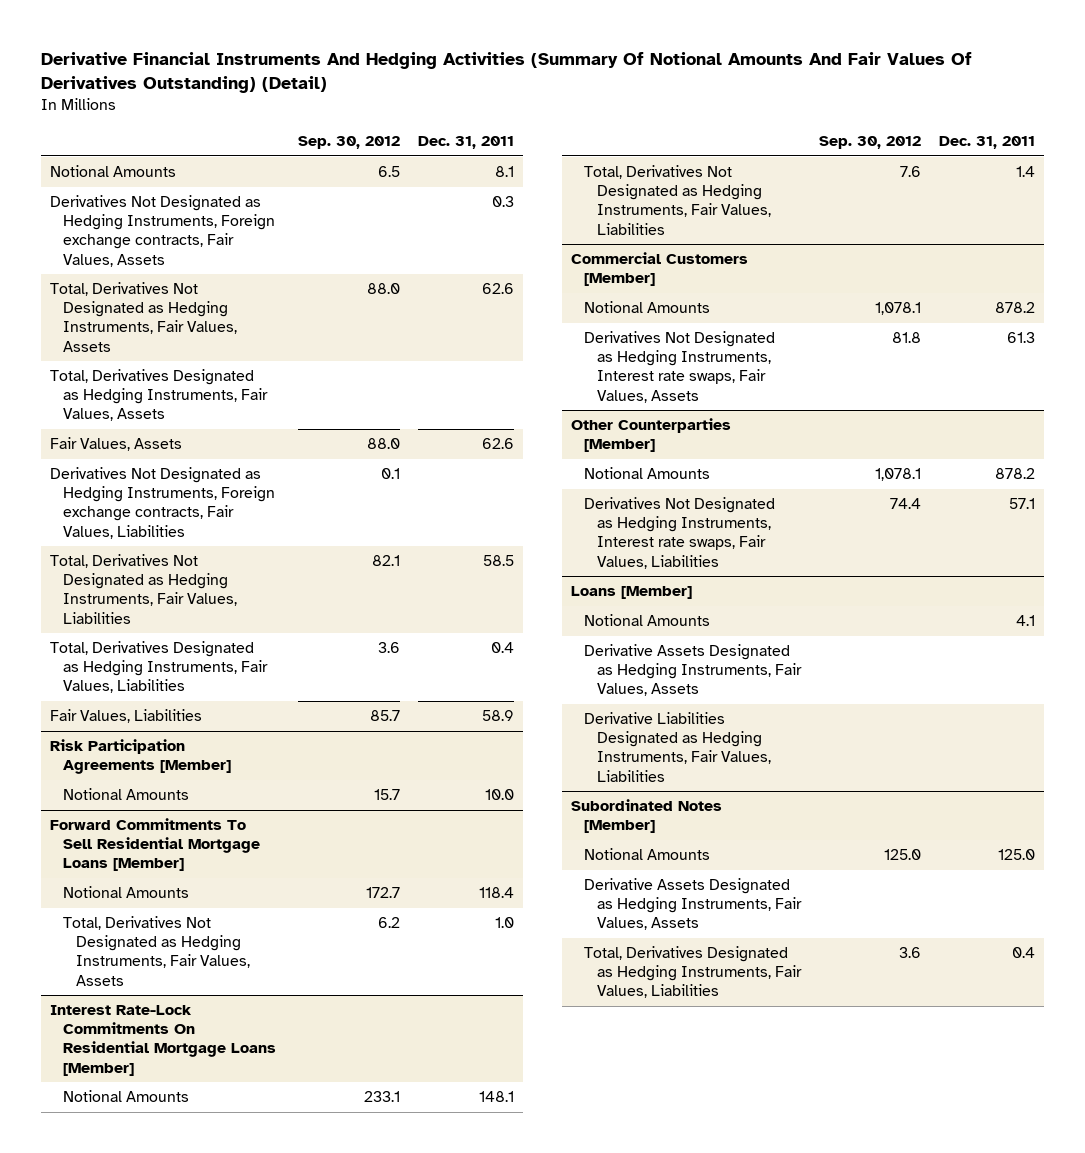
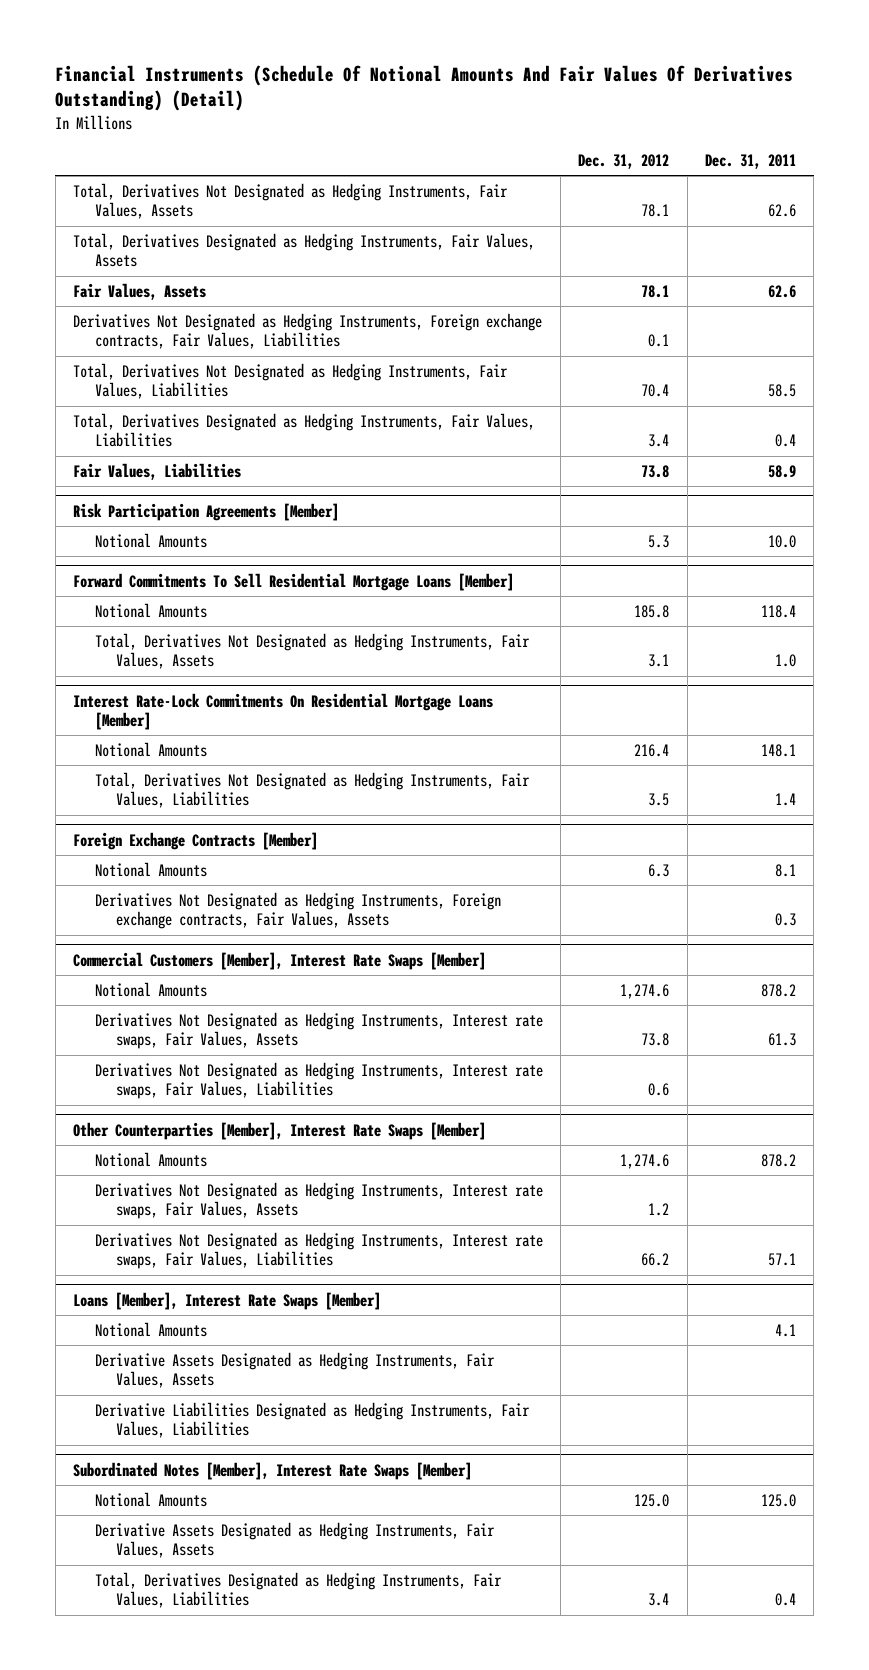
- Derivative Financial Instruments And Hedging Activities (Summary Of Notional Amounts And Fair Values Of Derivatives Outstanding) (Detail)
+ Financial Instruments (Schedule Of Notional Amounts And Fair Values Of Derivatives Outstanding) (Detail)
- | Sep. 30, 2012 | Dec. 31, 2011
+ | Dec. 31, 2012 | Dec. 31, 2011
- Notional Amounts | 6.5 | 8.1
- Derivatives Not Designated as Hedging Instruments, Foreign exchange contracts, Fair Values, Assets | | 0.3
- Commercial Customers [Member]
+ Foreign Exchange Contracts [Member]
+ Notional Amounts | 6.3 | 8.1
+ Derivatives Not Designated as Hedging Instruments, Foreign exchange contracts, Fair Values, Assets | | 0.3
+ Commercial Customers [Member], Interest Rate Swaps [Member]
- Other Counterparties [Member]
+ Derivatives Not Designated as Hedging Instruments, Interest rate swaps, Fair Values, Liabilities | 0.6 |
+ Other Counterparties [Member], Interest Rate Swaps [Member]
+ Derivatives Not Designated as Hedging Instruments, Interest rate swaps, Fair Values, Assets | 1.2 |
- Loans [Member]
+ Loans [Member], Interest Rate Swaps [Member]
- Subordinated Notes [Member]
+ Subordinated Notes [Member], Interest Rate Swaps [Member]

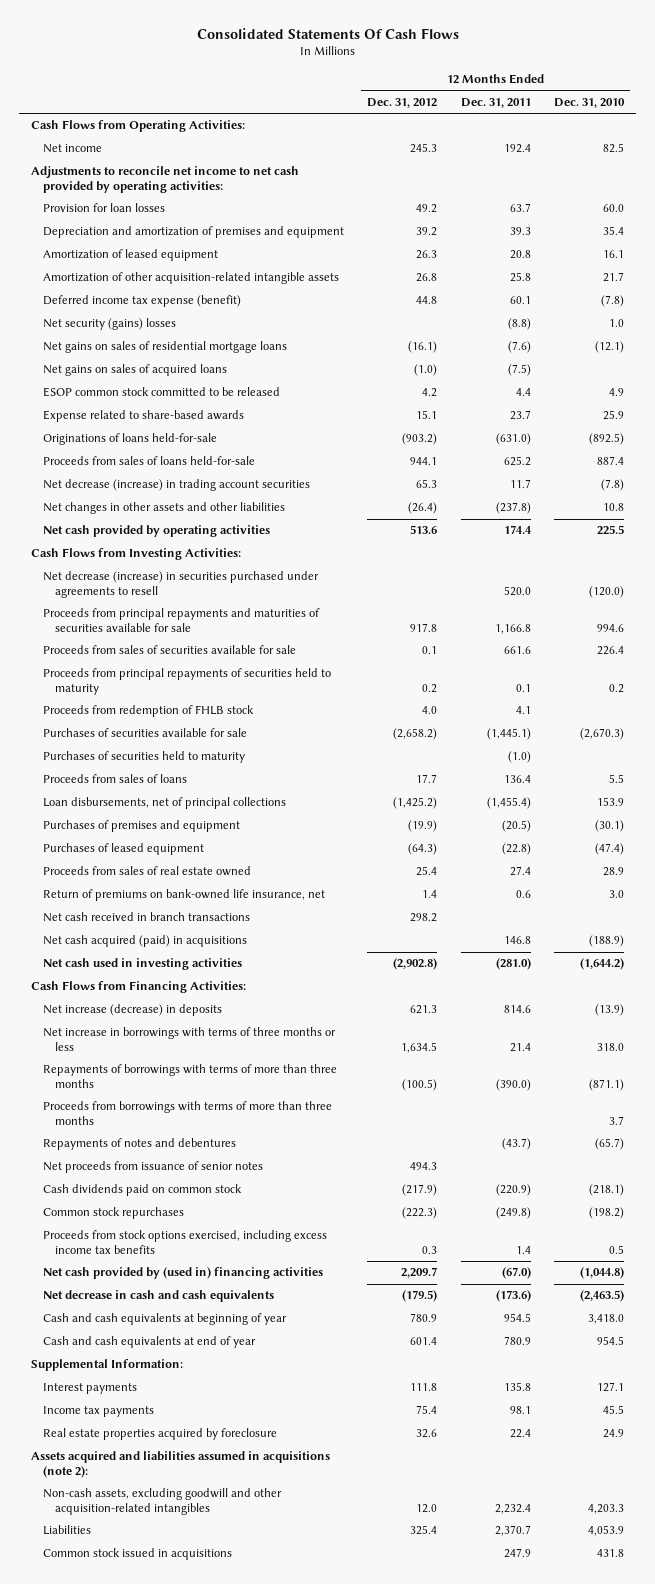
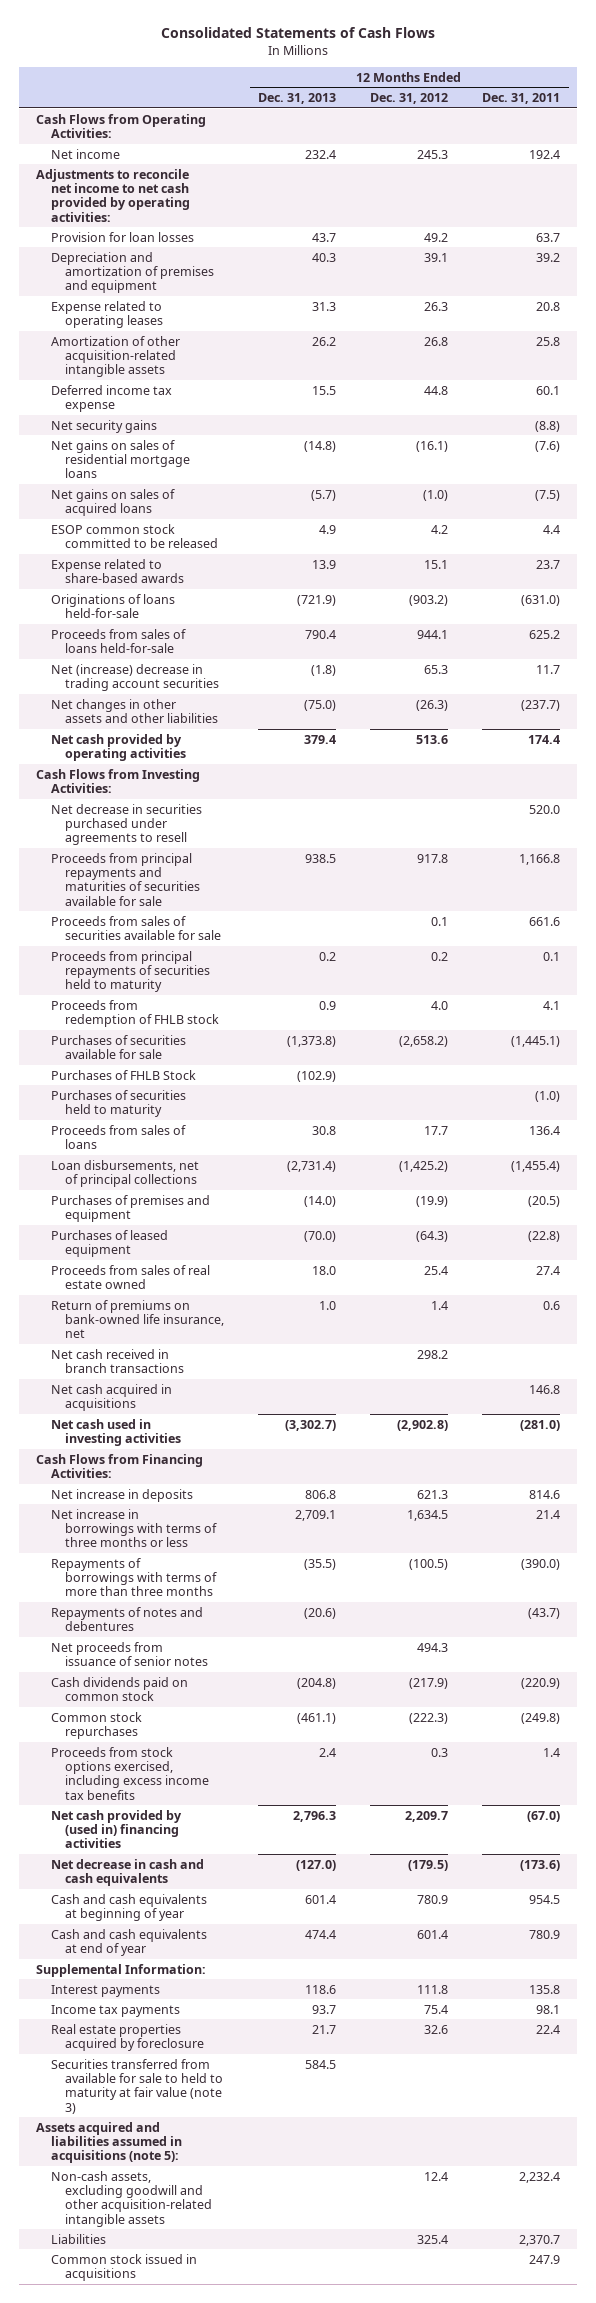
- Consolidated Statements Of Cash Flows
+ Consolidated Statements of Cash Flows
- | 12 Months Ended Dec. 31, 2012 | 12 Months Ended Dec. 31, 2011 | 12 Months Ended Dec. 31, 2010
+ | 12 Months Ended Dec. 31, 2013 | 12 Months Ended Dec. 31, 2012 | 12 Months Ended Dec. 31, 2011
- Depreciation and amortization of premises and equipment | 39.2 | 39.3 | 35.4
- Amortization of leased equipment | 26.3 | 20.8 | 16.1
+ Depreciation and amortization of premises and equipment | 40.3 | 39.1 | 39.2
+ Expense related to operating leases | 31.3 | 26.3 | 20.8
- Deferred income tax expense (benefit) | 44.8 | 60.1 | (7.8)
- Net security (gains) losses | | (8.8) | 1.0
+ Deferred income tax expense | 15.5 | 44.8 | 60.1
+ Net security gains | | | (8.8)
- Net decrease (increase) in trading account securities | 65.3 | 11.7 | (7.8)
- Net changes in other assets and other liabilities | (26.4) | (237.8) | 10.8
+ Net (increase) decrease in trading account securities | (1.8) | 65.3 | 11.7
+ Net changes in other assets and other liabilities | (75.0) | (26.3) | (237.7)
- Net decrease (increase) in securities purchased under agreements to resell | | 520.0 | (120.0)
+ Net decrease in securities purchased under agreements to resell | | | 520.0
+ Purchases of FHLB Stock | (102.9) | |
- Net cash acquired (paid) in acquisitions | | 146.8 | (188.9)
+ Net cash acquired in acquisitions | | | 146.8
- Net increase (decrease) in deposits | 621.3 | 814.6 | (13.9)
+ Net increase in deposits | 806.8 | 621.3 | 814.6
- Proceeds from borrowings with terms of more than three months | | | 3.7
- Assets acquired and liabilities assumed in acquisitions (note 2):
- Non-cash assets, excluding goodwill and other acquisition-related intangibles | 12.0 | 2,232.4 | 4,203.3
+ Securities transferred from available for sale to held to maturity at fair value (note 3) | 584.5 | |
+ Assets acquired and liabilities assumed in acquisitions (note 5):
+ Non-cash assets, excluding goodwill and other acquisition-related intangible assets | | 12.4 | 2,232.4

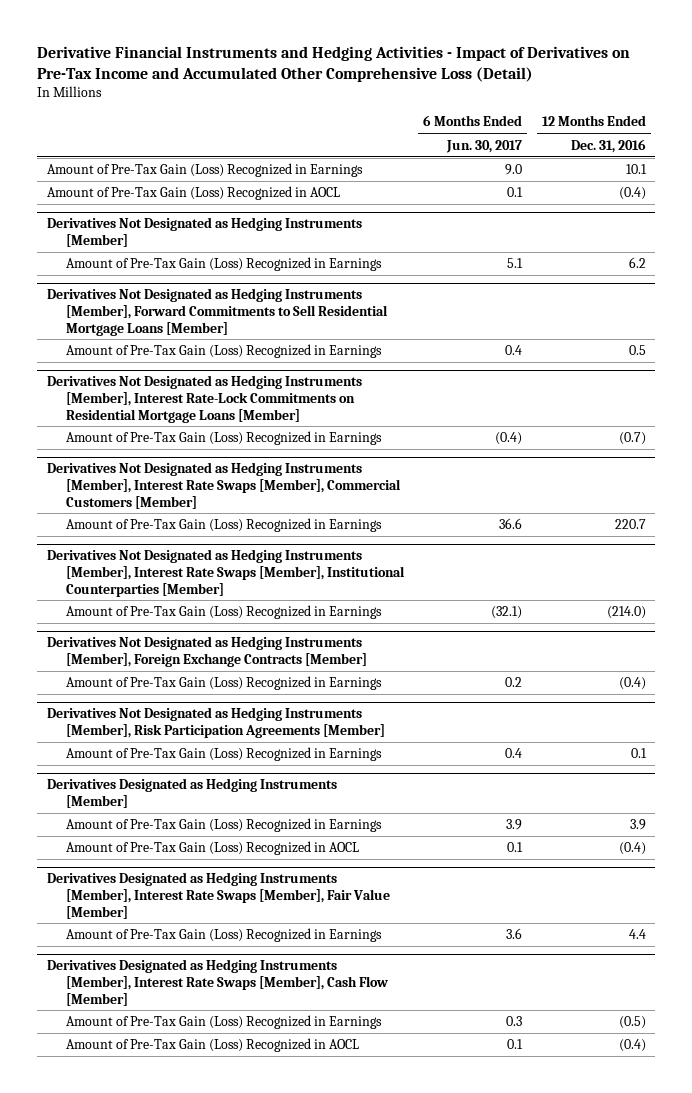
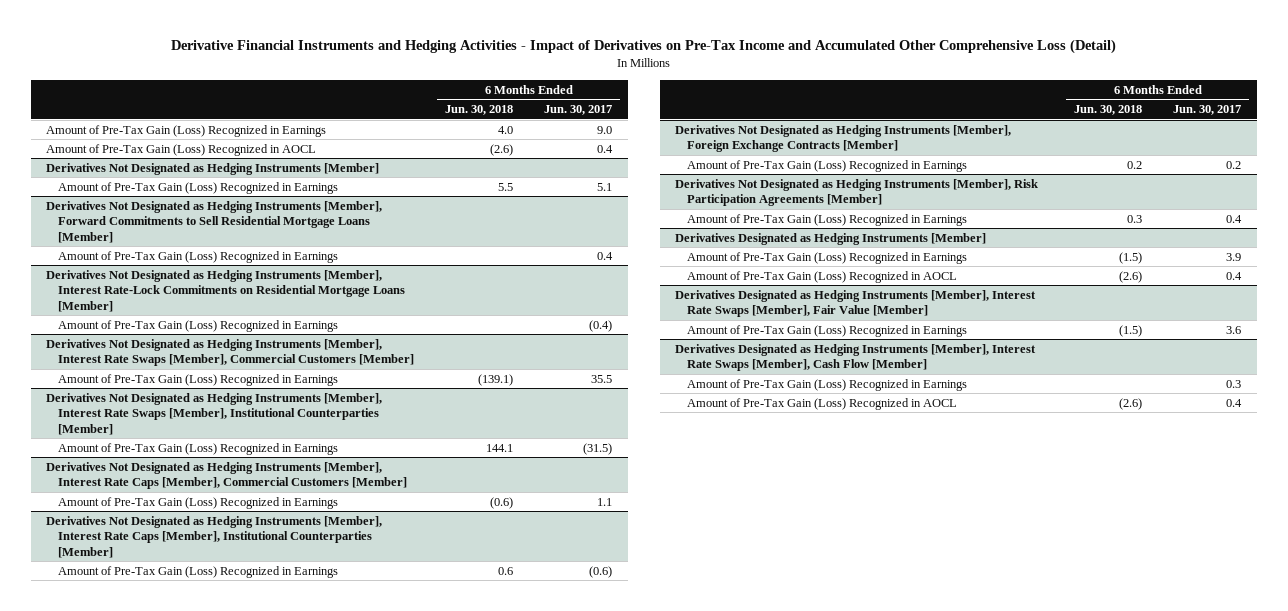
- | 6 Months Ended Jun. 30, 2017 | 12 Months Ended Dec. 31, 2016
+ | 6 Months Ended Jun. 30, 2018 | 6 Months Ended Jun. 30, 2017
- Amount of Pre-Tax Gain (Loss) Recognized in AOCL | 0.1 | (0.4)
+ Amount of Pre-Tax Gain (Loss) Recognized in AOCL | (2.6) | 0.4
@ Derivatives Not Designated as Hedging Instruments [Member], Interest Rate Swaps [Member], Commercial Customers [Member]
- Amount of Pre-Tax Gain (Loss) Recognized in Earnings | 36.6 | 220.7
+ Amount of Pre-Tax Gain (Loss) Recognized in Earnings | (139.1) | 35.5
@ Derivatives Not Designated as Hedging Instruments [Member], Interest Rate Swaps [Member], Institutional Counterparties [Member]
- Amount of Pre-Tax Gain (Loss) Recognized in Earnings | (32.1) | (214.0)
+ Amount of Pre-Tax Gain (Loss) Recognized in Earnings | 144.1 | (31.5)
+ Derivatives Not Designated as Hedging Instruments [Member], Interest Rate Caps [Member], Commercial Customers [Member]
+ Amount of Pre-Tax Gain (Loss) Recognized in Earnings | (0.6) | 1.1
+ Derivatives Not Designated as Hedging Instruments [Member], Interest Rate Caps [Member], Institutional Counterparties [Member]
+ Amount of Pre-Tax Gain (Loss) Recognized in Earnings | 0.6 | (0.6)
@ Derivatives Designated as Hedging Instruments [Member]
- Amount of Pre-Tax Gain (Loss) Recognized in AOCL | 0.1 | (0.4)
+ Amount of Pre-Tax Gain (Loss) Recognized in AOCL | (2.6) | 0.4
@ Derivatives Designated as Hedging Instruments [Member], Interest Rate Swaps [Member], Cash Flow [Member]
- Amount of Pre-Tax Gain (Loss) Recognized in AOCL | 0.1 | (0.4)
+ Amount of Pre-Tax Gain (Loss) Recognized in AOCL | (2.6) | 0.4

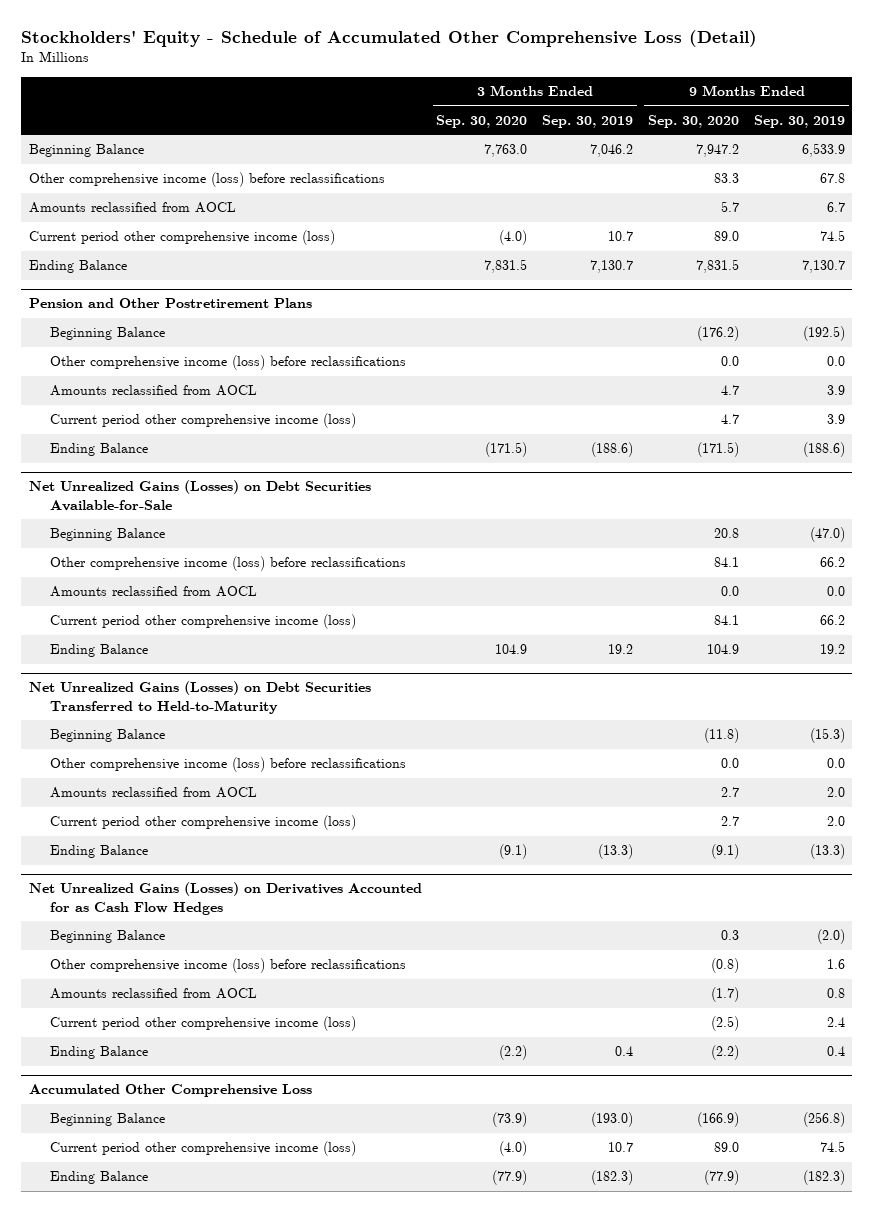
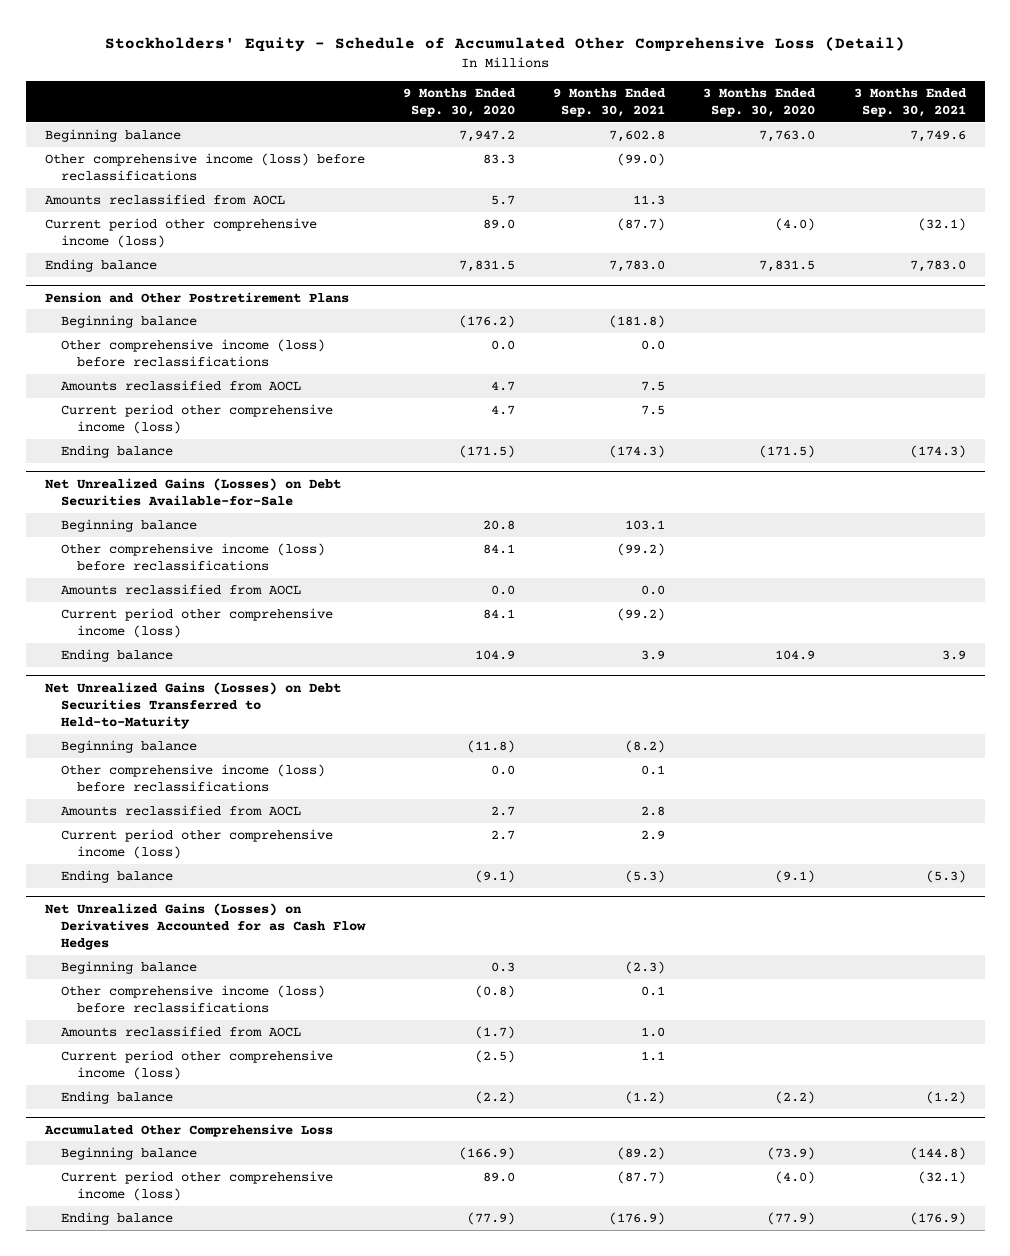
- | 3 Months Ended Sep. 30, 2020 | 3 Months Ended Sep. 30, 2019 | 9 Months Ended Sep. 30, 2020 | 9 Months Ended Sep. 30, 2019
+ | 9 Months Ended Sep. 30, 2020 | 9 Months Ended Sep. 30, 2021 | 3 Months Ended Sep. 30, 2020 | 3 Months Ended Sep. 30, 2021
- Beginning Balance | 7,763.0 | 7,046.2 | 7,947.2 | 6,533.9
+ Beginning balance | 7,947.2 | 7,602.8 | 7,763.0 | 7,749.6
- Ending Balance | 7,831.5 | 7,130.7 | 7,831.5 | 7,130.7
+ Ending balance | 7,831.5 | 7,783.0 | 7,831.5 | 7,783.0
@ Pension and Other Postretirement Plans
- Beginning Balance | | | (176.2) | (192.5)
+ Beginning balance | (176.2) | (181.8) | |
- Ending Balance | (171.5) | (188.6) | (171.5) | (188.6)
+ Ending balance | (171.5) | (174.3) | (171.5) | (174.3)
@ Net Unrealized Gains (Losses) on Debt Securities Available-for-Sale
- Beginning Balance | | | 20.8 | (47.0)
+ Beginning balance | 20.8 | 103.1 | |
- Ending Balance | 104.9 | 19.2 | 104.9 | 19.2
+ Ending balance | 104.9 | 3.9 | 104.9 | 3.9
@ Net Unrealized Gains (Losses) on Debt Securities Transferred to Held-to-Maturity
- Beginning Balance | | | (11.8) | (15.3)
+ Beginning balance | (11.8) | (8.2) | |
- Ending Balance | (9.1) | (13.3) | (9.1) | (13.3)
+ Ending balance | (9.1) | (5.3) | (9.1) | (5.3)
@ Net Unrealized Gains (Losses) on Derivatives Accounted for as Cash Flow Hedges
- Beginning Balance | | | 0.3 | (2.0)
+ Beginning balance | 0.3 | (2.3) | |
- Ending Balance | (2.2) | 0.4 | (2.2) | 0.4
+ Ending balance | (2.2) | (1.2) | (2.2) | (1.2)
@ Accumulated Other Comprehensive Loss
- Beginning Balance | (73.9) | (193.0) | (166.9) | (256.8)
+ Beginning balance | (166.9) | (89.2) | (73.9) | (144.8)
- Ending Balance | (77.9) | (182.3) | (77.9) | (182.3)
+ Ending balance | (77.9) | (176.9) | (77.9) | (176.9)

